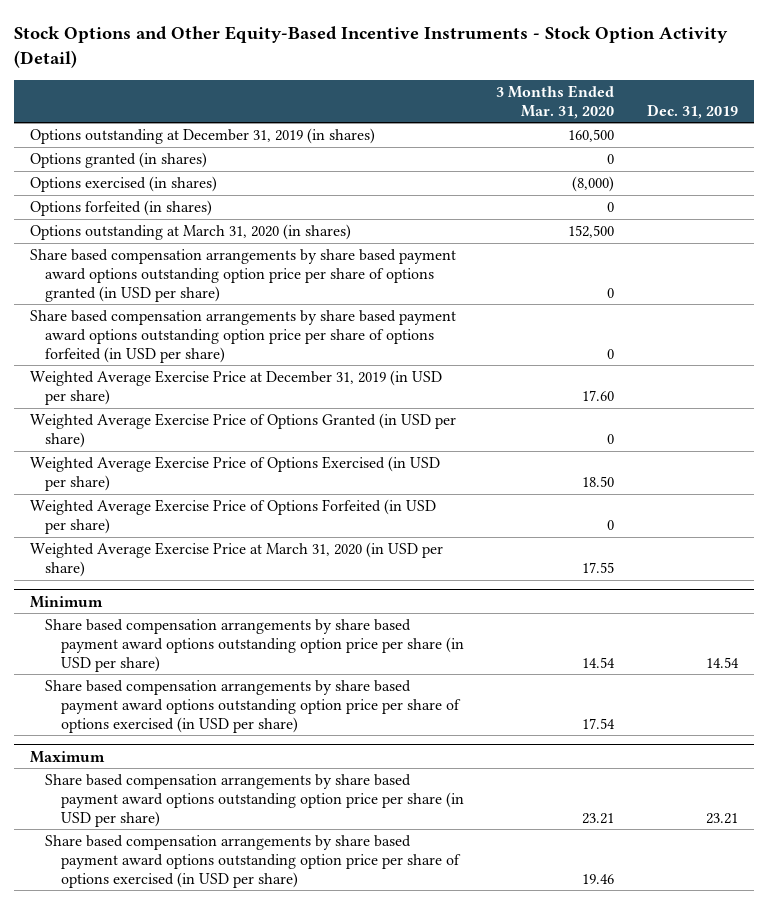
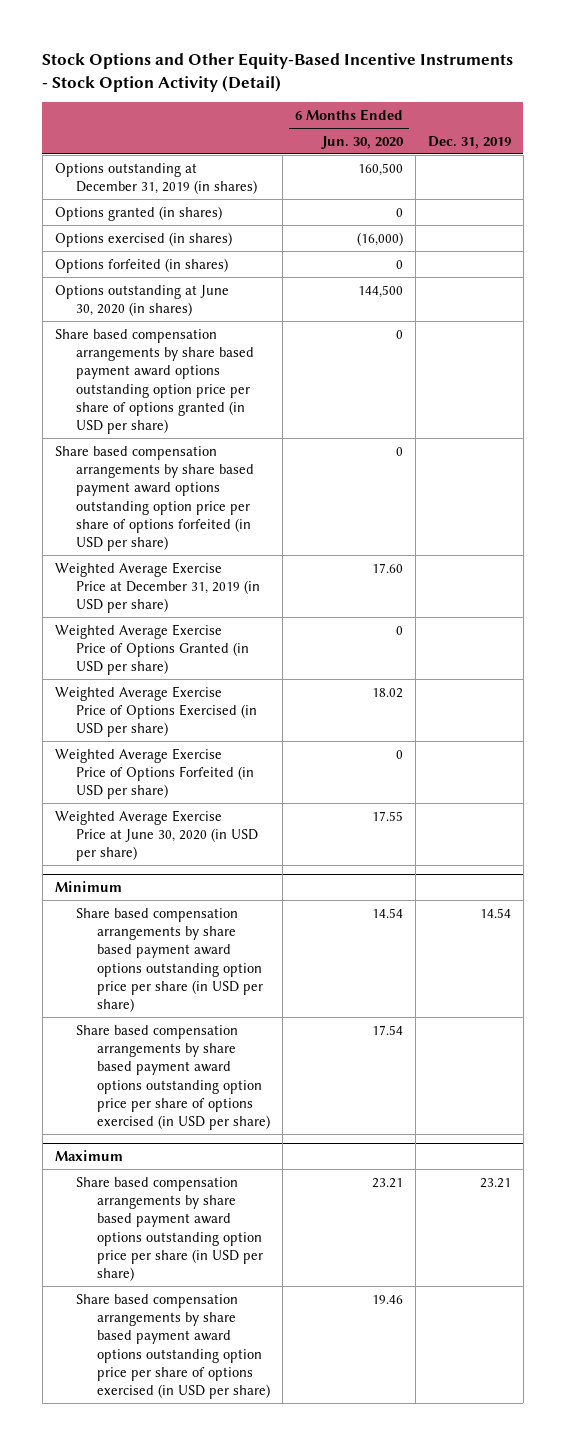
- | 3 Months Ended Mar. 31, 2020 | Dec. 31, 2019
+ | 6 Months Ended Jun. 30, 2020 | Dec. 31, 2019
- Options outstanding at March 31, 2020 (in shares) | 152,500 |
+ Options outstanding at June 30, 2020 (in shares) | 144,500 |
- Weighted Average Exercise Price at March 31, 2020 (in USD per share) | 17.55 |
+ Weighted Average Exercise Price at June 30, 2020 (in USD per share) | 17.55 |

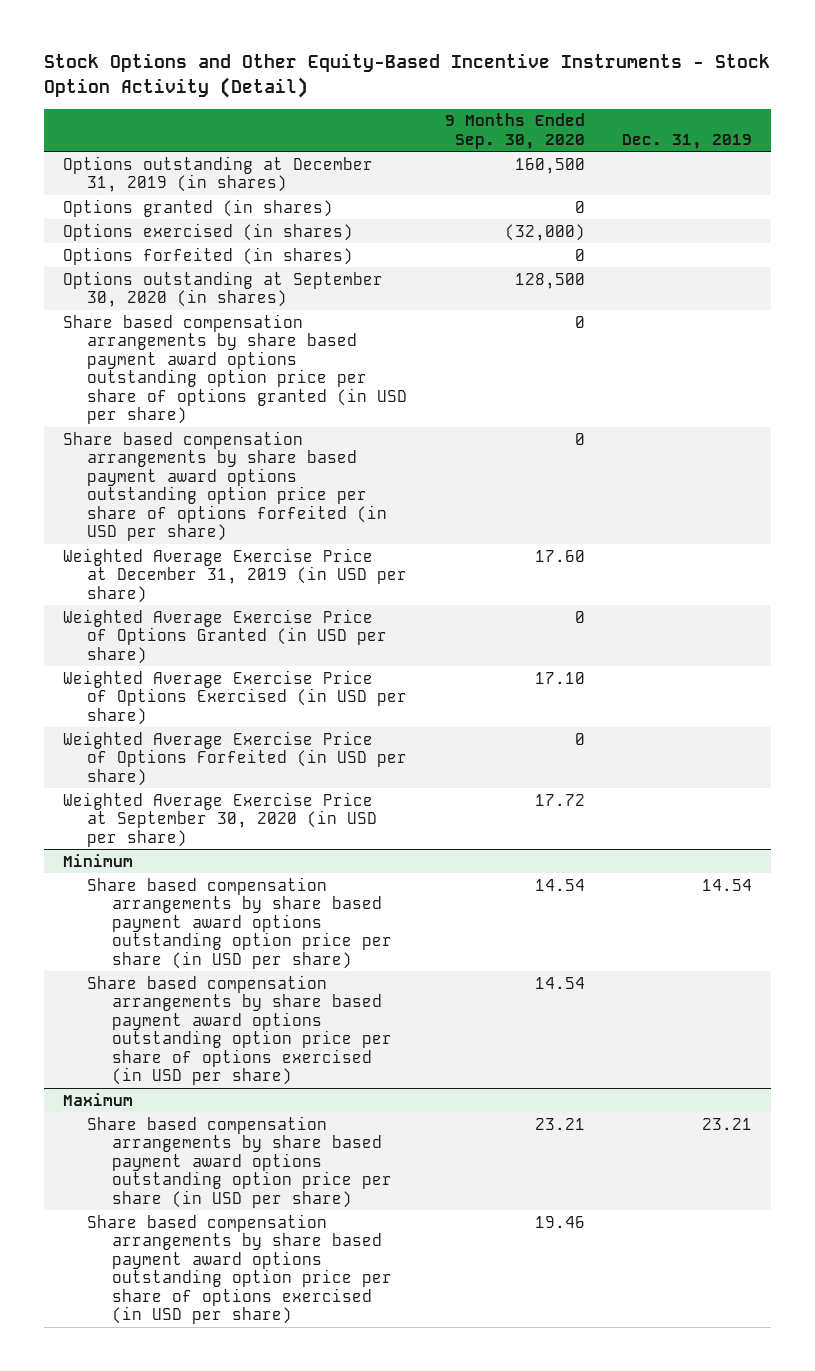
- | 6 Months Ended Jun. 30, 2020 | Dec. 31, 2019
+ | 9 Months Ended Sep. 30, 2020 | Dec. 31, 2019
- Options outstanding at June 30, 2020 (in shares) | 144,500 |
+ Options outstanding at September 30, 2020 (in shares) | 128,500 |
- Weighted Average Exercise Price at June 30, 2020 (in USD per share) | 17.55 |
+ Weighted Average Exercise Price at September 30, 2020 (in USD per share) | 17.72 |

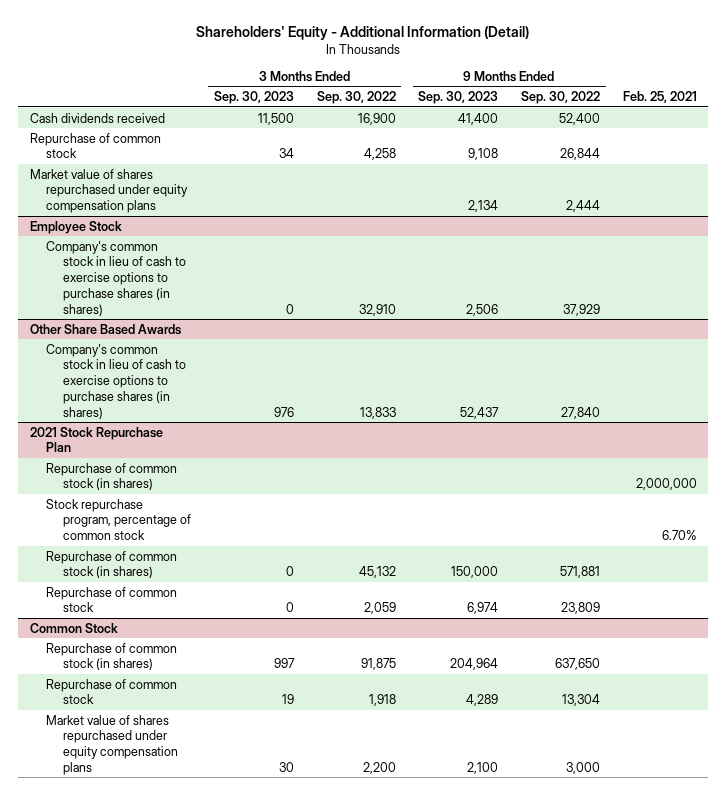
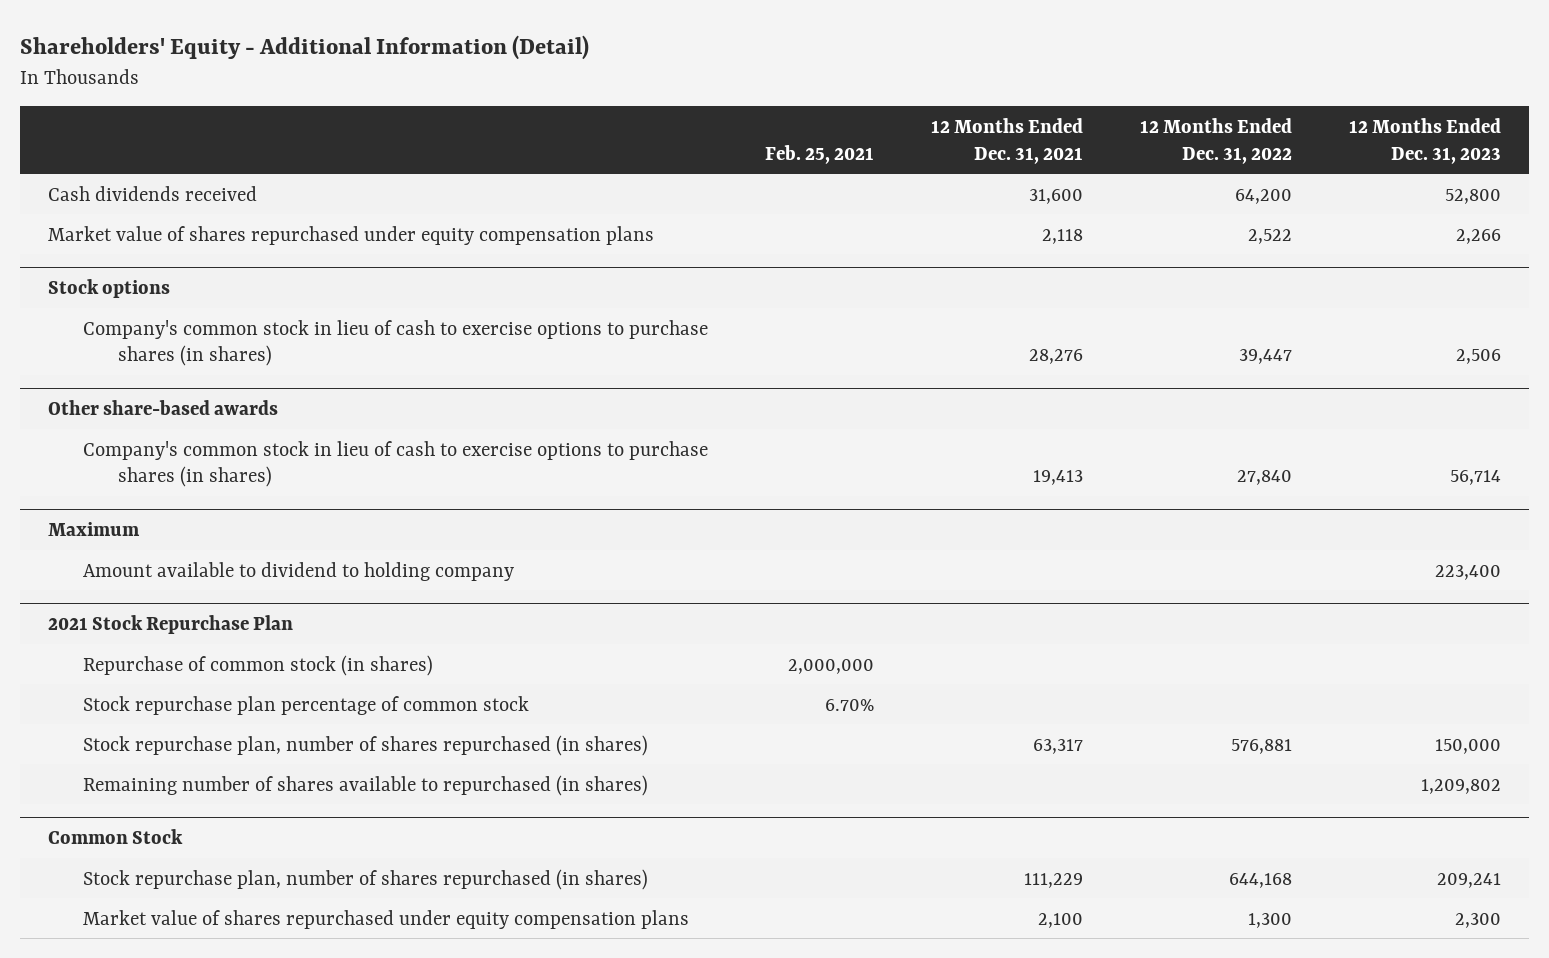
- | 3 Months Ended Sep. 30, 2023 | 3 Months Ended Sep. 30, 2022 | 9 Months Ended Sep. 30, 2023 | 9 Months Ended Sep. 30, 2022 | Feb. 25, 2021
+ | Feb. 25, 2021 | 12 Months Ended Dec. 31, 2021 | 12 Months Ended Dec. 31, 2022 | 12 Months Ended Dec. 31, 2023
- Repurchase of common stock | 34 | 4,258 | 9,108 | 26,844 |
- Employee Stock
- Company's common stock in lieu of cash to exercise options to purchase shares (in shares) | 0 | 32,910 | 2,506 | 37,929 |
- Other Share Based Awards
+ Stock options
+ Company's common stock in lieu of cash to exercise options to purchase shares (in shares) | | 28,276 | 39,447 | 2,506
+ Other share-based awards
+ Maximum
+ Amount available to dividend to holding company | | | | 223,400
@ 2021 Stock Repurchase Plan
- Stock repurchase program, percentage of common stock | | | | | 6.70%
- Repurchase of common stock (in shares) | 0 | 45,132 | 150,000 | 571,881 |
- Repurchase of common stock | 0 | 2,059 | 6,974 | 23,809 |
+ Stock repurchase plan percentage of common stock | 6.70% | | |
+ Stock repurchase plan, number of shares repurchased (in shares) | | 63,317 | 576,881 | 150,000
+ Remaining number of shares available to repurchased (in shares) | | | | 1,209,802
@ Common Stock
- Repurchase of common stock (in shares) | 997 | 91,875 | 204,964 | 637,650 |
- Repurchase of common stock | 19 | 1,918 | 4,289 | 13,304 |
+ Stock repurchase plan, number of shares repurchased (in shares) | | 111,229 | 644,168 | 209,241

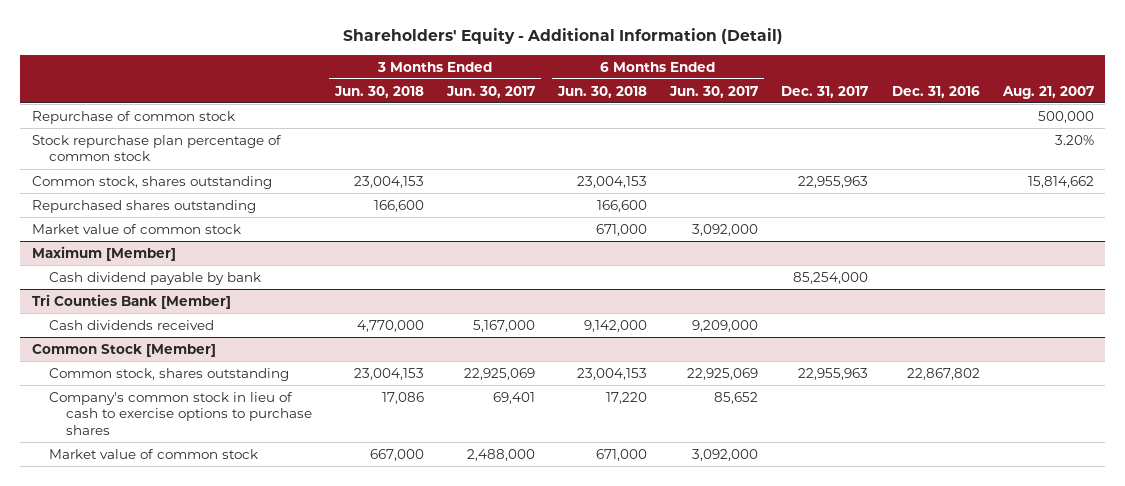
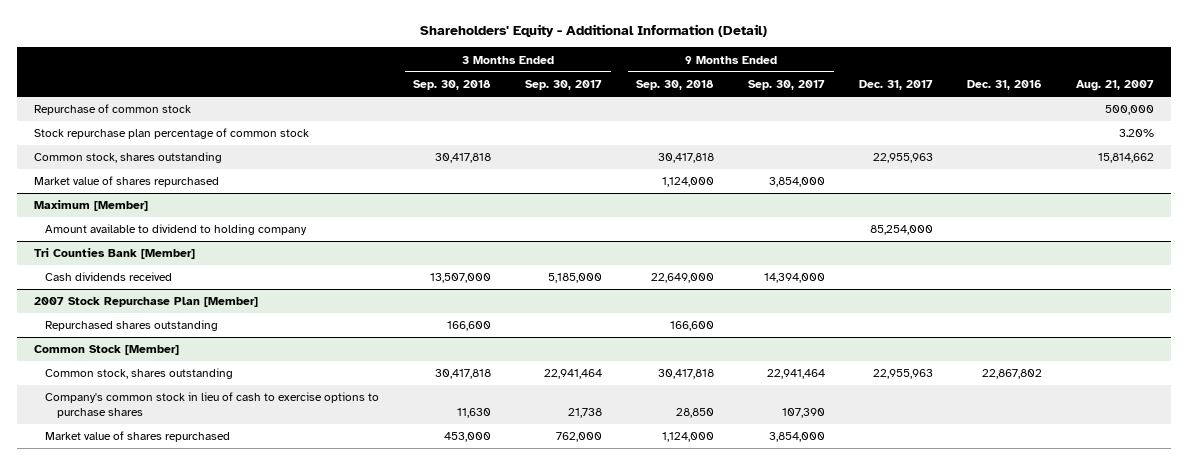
- | 3 Months Ended Jun. 30, 2018 | 3 Months Ended Jun. 30, 2017 | 6 Months Ended Jun. 30, 2018 | 6 Months Ended Jun. 30, 2017 | Dec. 31, 2017 | Dec. 31, 2016 | Aug. 21, 2007
+ | 3 Months Ended Sep. 30, 2018 | 3 Months Ended Sep. 30, 2017 | 9 Months Ended Sep. 30, 2018 | 9 Months Ended Sep. 30, 2017 | Dec. 31, 2017 | Dec. 31, 2016 | Aug. 21, 2007
- Repurchased shares outstanding | 166,600 | | 166,600 | | | |
- Market value of common stock | | | 671,000 | 3,092,000 | | |
+ Market value of shares repurchased | | | 1,124,000 | 3,854,000 | | |
@ Maximum [Member]
- Cash dividend payable by bank | | | | | 85,254,000 | |
+ Amount available to dividend to holding company | | | | | 85,254,000 | |
+ 2007 Stock Repurchase Plan [Member]
+ Repurchased shares outstanding | 166,600 | | 166,600 | | | |
@ Common Stock [Member]
- Market value of common stock | 667,000 | 2,488,000 | 671,000 | 3,092,000 | | |
+ Market value of shares repurchased | 453,000 | 762,000 | 1,124,000 | 3,854,000 | | |

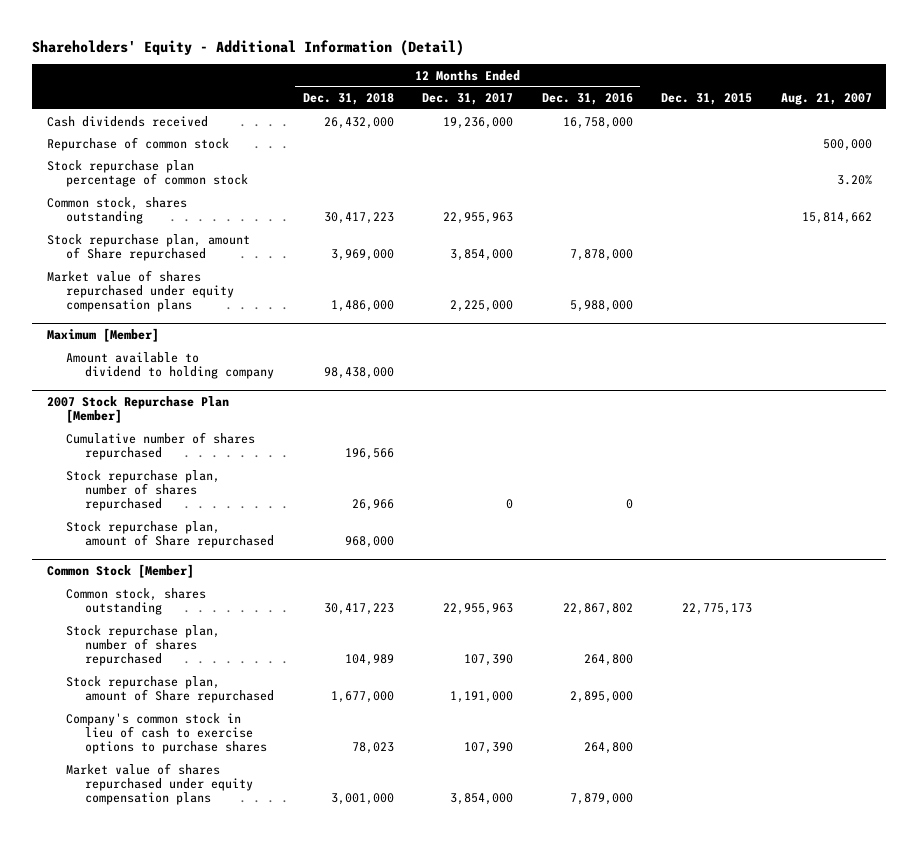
- | 3 Months Ended Sep. 30, 2018 | 3 Months Ended Sep. 30, 2017 | 9 Months Ended Sep. 30, 2018 | 9 Months Ended Sep. 30, 2017 | Dec. 31, 2017 | Dec. 31, 2016 | Aug. 21, 2007
+ | 12 Months Ended Dec. 31, 2018 | 12 Months Ended Dec. 31, 2017 | 12 Months Ended Dec. 31, 2016 | Dec. 31, 2015 | Aug. 21, 2007
+ Cash dividends received | 26,432,000 | 19,236,000 | 16,758,000 | |
- Market value of shares repurchased | | | 1,124,000 | 3,854,000 | | |
+ Stock repurchase plan, amount of Share repurchased | 3,969,000 | 3,854,000 | 7,878,000 | |
+ Market value of shares repurchased under equity compensation plans | 1,486,000 | 2,225,000 | 5,988,000 | |
- Tri Counties Bank [Member]
- Cash dividends received | 13,507,000 | 5,185,000 | 22,649,000 | 14,394,000 | | |
@ 2007 Stock Repurchase Plan [Member]
- Repurchased shares outstanding | 166,600 | | 166,600 | | | |
+ Cumulative number of shares repurchased | 196,566 | | | |
+ Stock repurchase plan, number of shares repurchased | 26,966 | 0 | 0 | |
+ Stock repurchase plan, amount of Share repurchased | 968,000 | | | |
@ Common Stock [Member]
+ Stock repurchase plan, number of shares repurchased | 104,989 | 107,390 | 264,800 | |
+ Stock repurchase plan, amount of Share repurchased | 1,677,000 | 1,191,000 | 2,895,000 | |
- Market value of shares repurchased | 453,000 | 762,000 | 1,124,000 | 3,854,000 | | |
+ Market value of shares repurchased under equity compensation plans | 3,001,000 | 3,854,000 | 7,879,000 | |

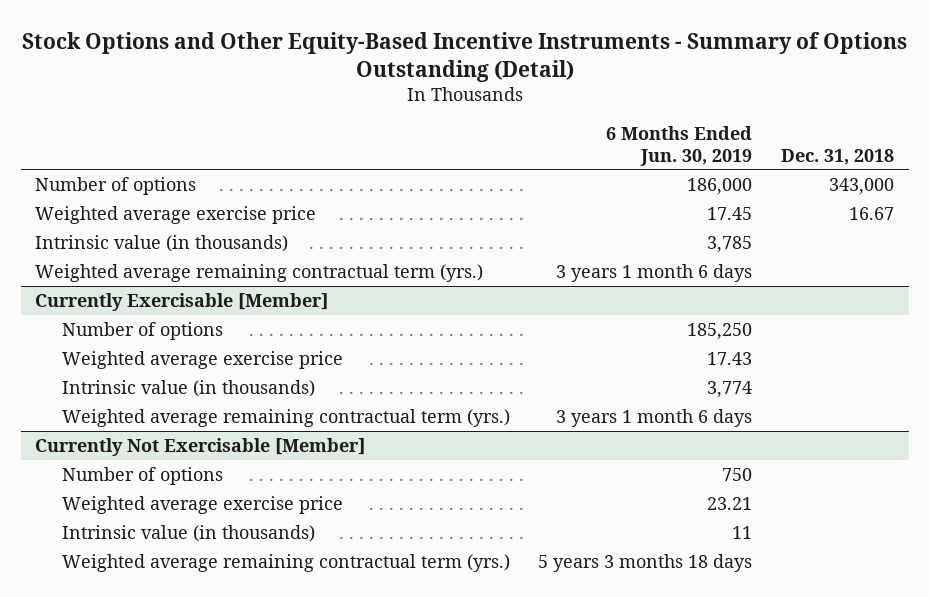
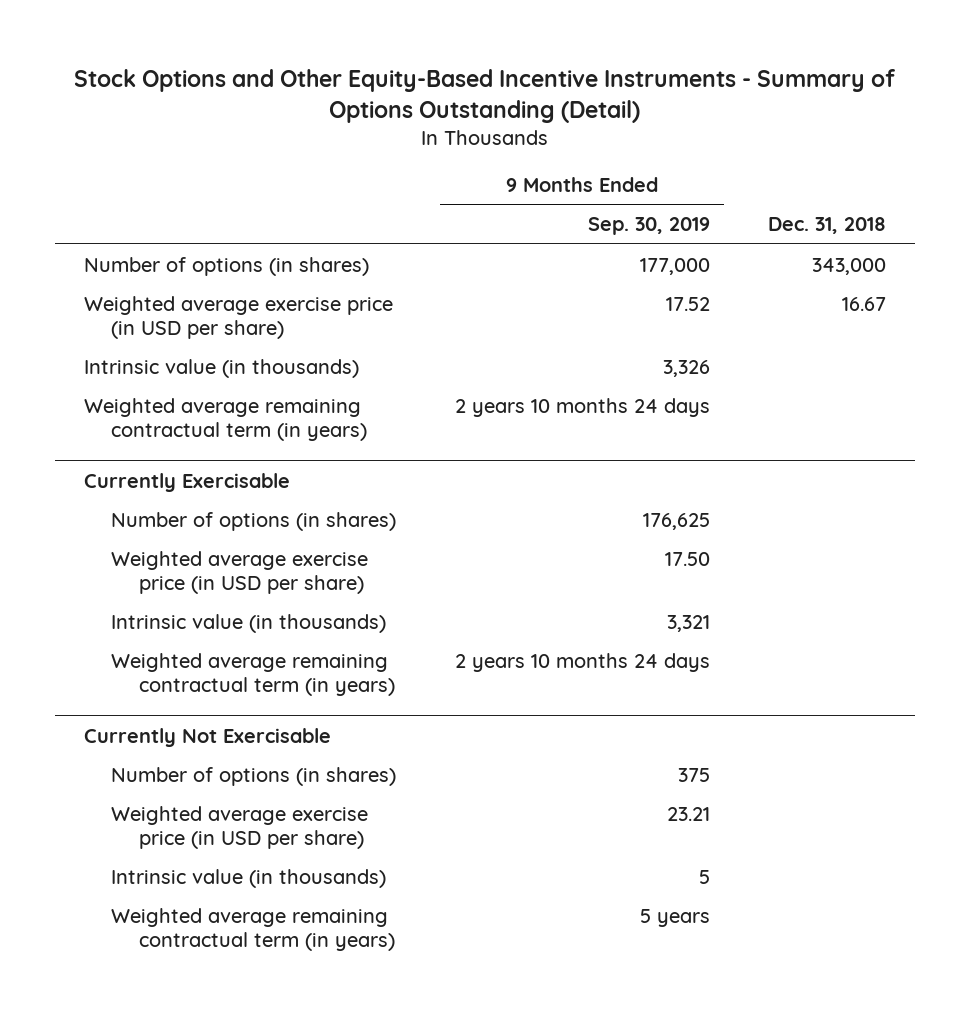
- | 6 Months Ended Jun. 30, 2019 | Dec. 31, 2018
+ | 9 Months Ended Sep. 30, 2019 | Dec. 31, 2018
- Number of options | 186,000 | 343,000
- Weighted average exercise price | 17.45 | 16.67
+ Number of options (in shares) | 177,000 | 343,000
+ Weighted average exercise price (in USD per share) | 17.52 | 16.67
- Weighted average remaining contractual term (yrs.) | 3 years 1 month 6 days |
- Currently Exercisable [Member]
- Number of options | 185,250 |
- Weighted average exercise price | 17.43 |
+ Weighted average remaining contractual term (in years) | 2 years 10 months 24 days |
+ Currently Exercisable
+ Number of options (in shares) | 176,625 |
+ Weighted average exercise price (in USD per share) | 17.50 |
- Weighted average remaining contractual term (yrs.) | 3 years 1 month 6 days |
- Currently Not Exercisable [Member]
- Number of options | 750 |
- Weighted average exercise price | 23.21 |
+ Weighted average remaining contractual term (in years) | 2 years 10 months 24 days |
+ Currently Not Exercisable
+ Number of options (in shares) | 375 |
+ Weighted average exercise price (in USD per share) | 23.21 |
- Weighted average remaining contractual term (yrs.) | 5 years 3 months 18 days |
+ Weighted average remaining contractual term (in years) | 5 years |

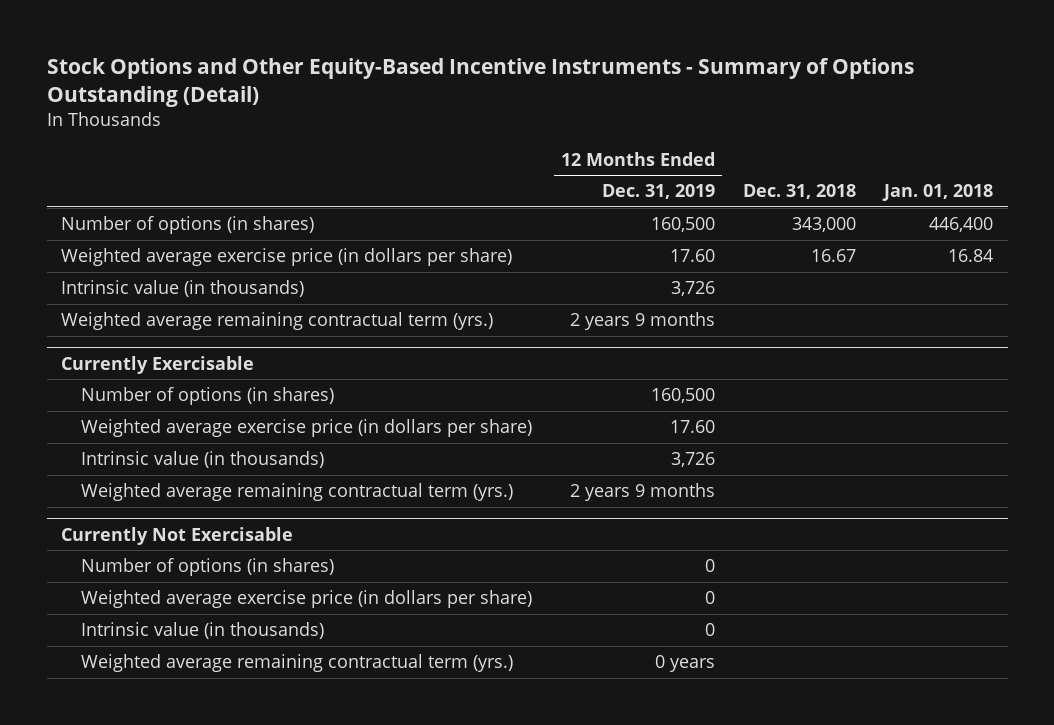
- | 9 Months Ended Sep. 30, 2019 | Dec. 31, 2018
+ | 12 Months Ended Dec. 31, 2019 | Dec. 31, 2018 | Jan. 01, 2018
- Weighted average exercise price (in USD per share) | 17.52 | 16.67
+ Weighted average exercise price (in dollars per share) | 17.60 | 16.67 | 16.84
- Weighted average remaining contractual term (in years) | 2 years 10 months 24 days |
+ Weighted average remaining contractual term (yrs.) | 2 years 9 months | |
@ Currently Exercisable
- Weighted average exercise price (in USD per share) | 17.50 |
+ Weighted average exercise price (in dollars per share) | 17.60 | |
- Weighted average remaining contractual term (in years) | 2 years 10 months 24 days |
+ Weighted average remaining contractual term (yrs.) | 2 years 9 months | |
@ Currently Not Exercisable
- Weighted average exercise price (in USD per share) | 23.21 |
+ Weighted average exercise price (in dollars per share) | 0 | |
- Weighted average remaining contractual term (in years) | 5 years |
+ Weighted average remaining contractual term (yrs.) | 0 years | |

